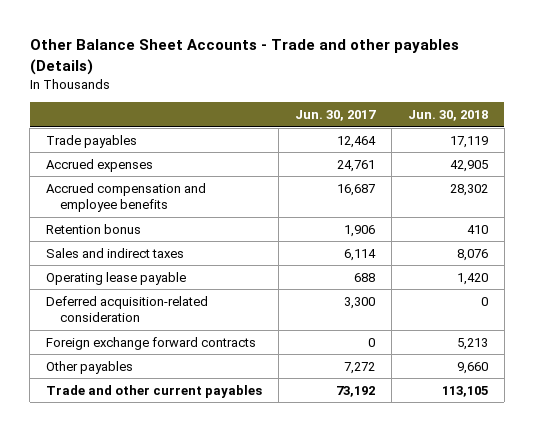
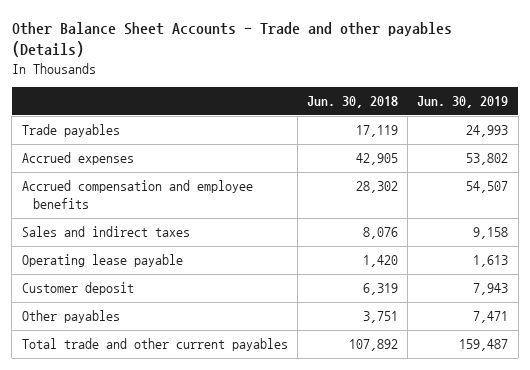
- | Jun. 30, 2017 | Jun. 30, 2018
+ | Jun. 30, 2018 | Jun. 30, 2019
- Retention bonus | 1,906 | 410
- Deferred acquisition-related consideration | 3,300 | 0
- Foreign exchange forward contracts | 0 | 5,213
- Other payables | 7,272 | 9,660
- Trade and other current payables | 73,192 | 113,105
+ Customer deposit | 6,319 | 7,943
+ Other payables | 3,751 | 7,471
+ Total trade and other current payables | 107,892 | 159,487

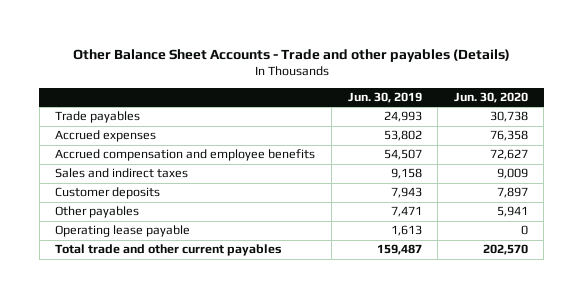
- | Jun. 30, 2018 | Jun. 30, 2019
+ | Jun. 30, 2019 | Jun. 30, 2020
- Customer deposit | 6,319 | 7,943
+ Customer deposits | 7,943 | 7,897
moved down: Operating lease payable | 1,613 | 0

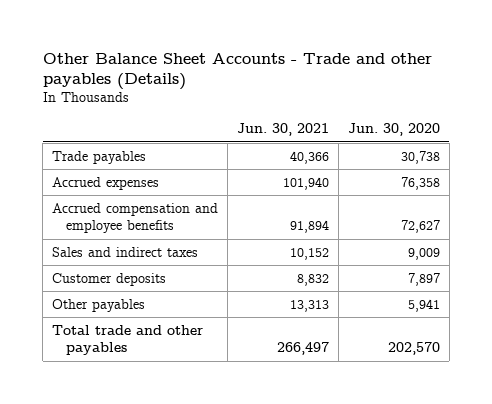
- | Jun. 30, 2019 | Jun. 30, 2020
+ | Jun. 30, 2021 | Jun. 30, 2020
- Operating lease payable | 1,613 | 0
- Total trade and other current payables | 159,487 | 202,570
+ Total trade and other payables | 266,497 | 202,570

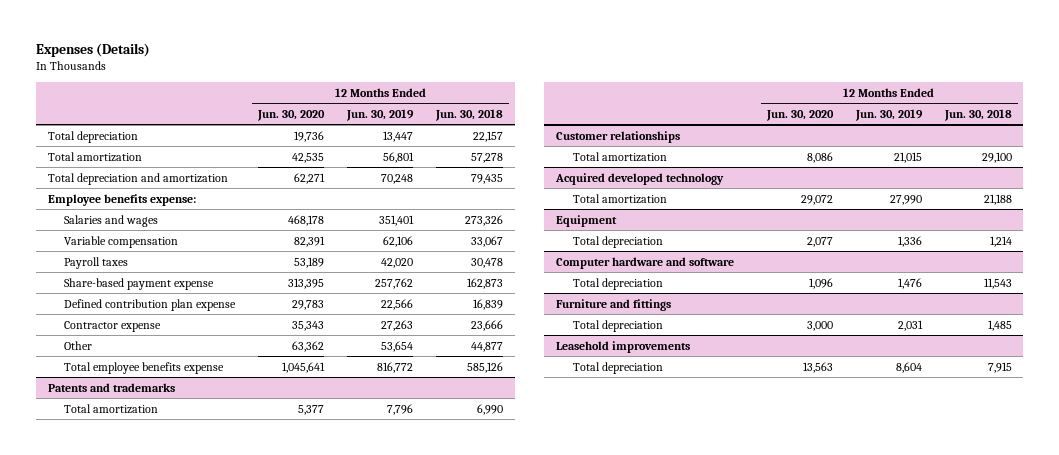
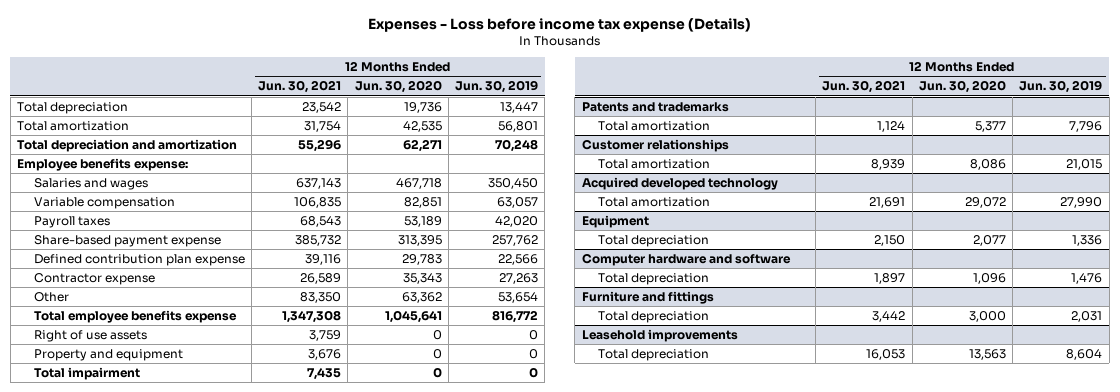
- Expenses (Details)
+ Expenses - Loss before income tax expense (Details)
- | 12 Months Ended Jun. 30, 2020 | 12 Months Ended Jun. 30, 2019 | 12 Months Ended Jun. 30, 2018
+ | 12 Months Ended Jun. 30, 2021 | 12 Months Ended Jun. 30, 2020 | 12 Months Ended Jun. 30, 2019
- Salaries and wages | 468,178 | 351,401 | 273,326
- Variable compensation | 82,391 | 62,106 | 33,067
+ Salaries and wages | 637,143 | 467,718 | 350,450
+ Variable compensation | 106,835 | 82,851 | 63,057
+ Right of use assets | 3,759 | 0 | 0
+ Property and equipment | 3,676 | 0 | 0
+ Total impairment | 7,435 | 0 | 0

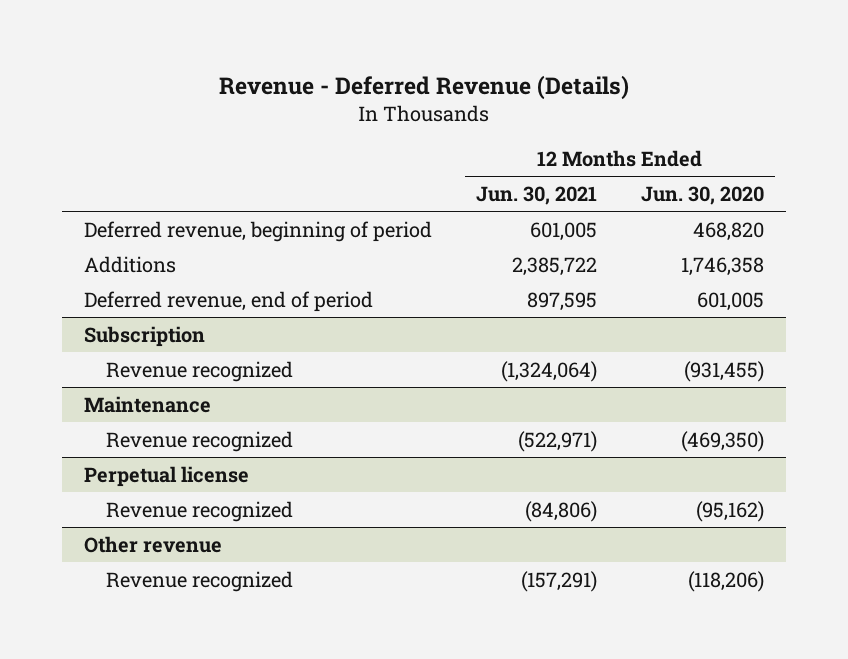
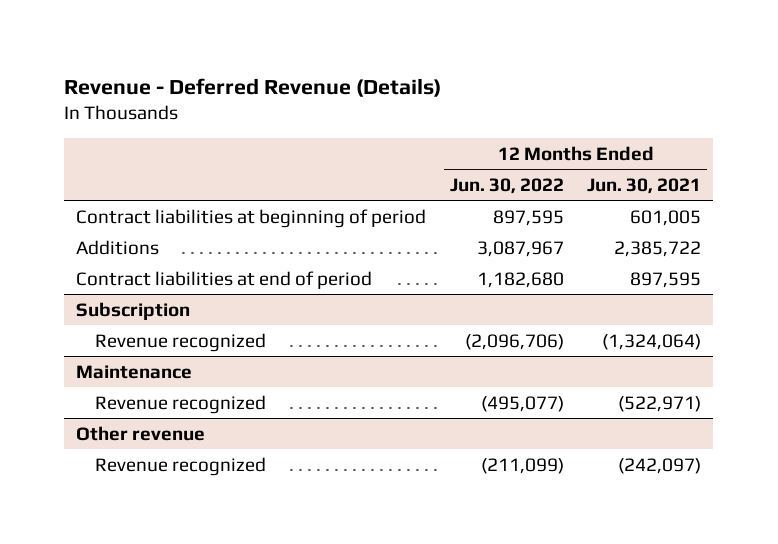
- | 12 Months Ended Jun. 30, 2021 | 12 Months Ended Jun. 30, 2020
+ | 12 Months Ended Jun. 30, 2022 | 12 Months Ended Jun. 30, 2021
- Deferred revenue, beginning of period | 601,005 | 468,820
+ Contract liabilities at beginning of period | 897,595 | 601,005
- Deferred revenue, end of period | 897,595 | 601,005
+ Contract liabilities at end of period | 1,182,680 | 897,595
- Perpetual license
- Revenue recognized | (84,806) | (95,162)
@ Other revenue
- Revenue recognized | (157,291) | (118,206)
+ Revenue recognized | (211,099) | (242,097)

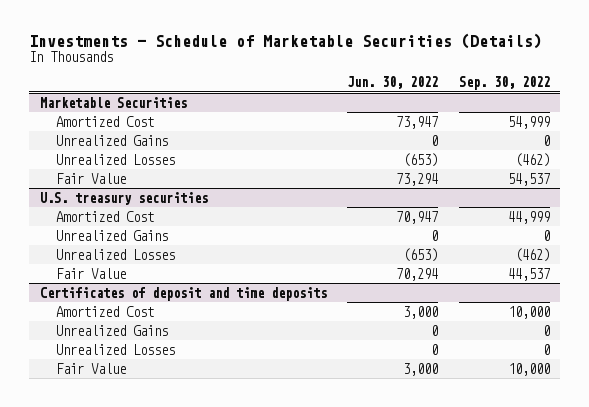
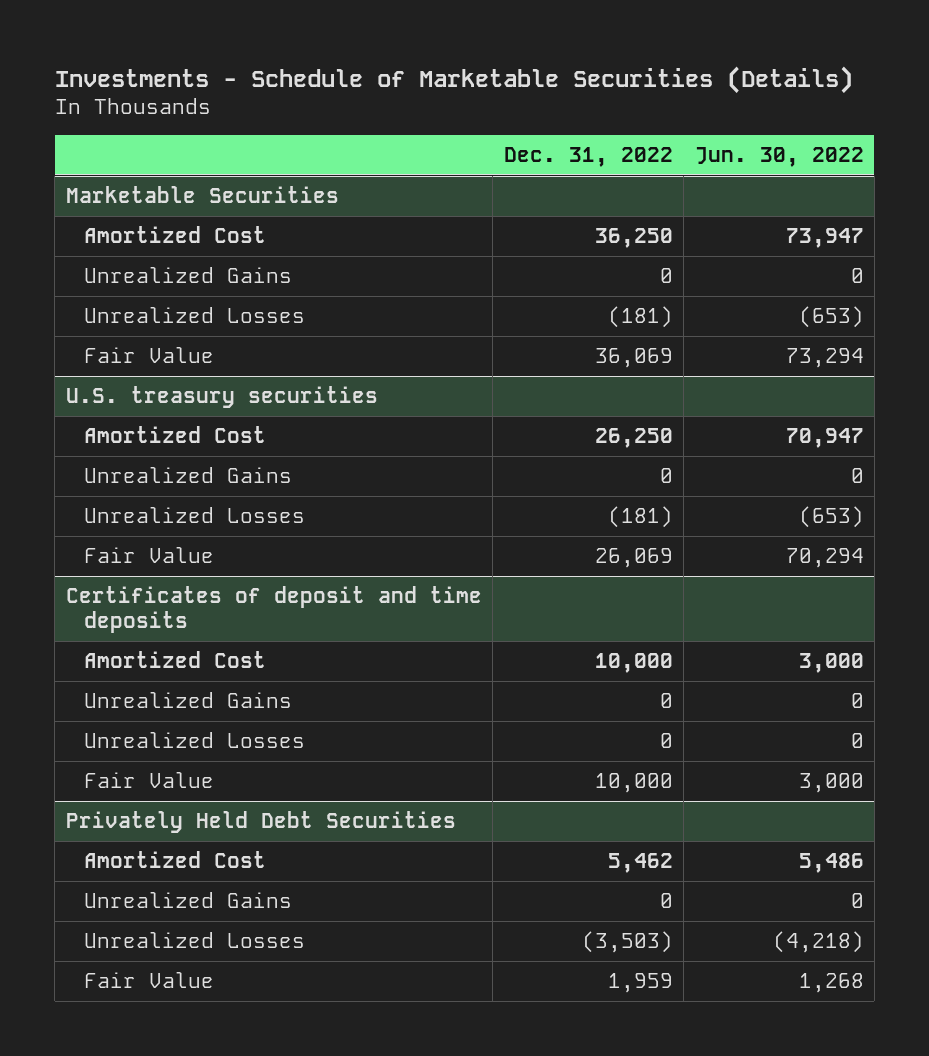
- | Jun. 30, 2022 | Sep. 30, 2022
+ | Dec. 31, 2022 | Jun. 30, 2022
+ Privately Held Debt Securities
+ Amortized Cost | 5,462 | 5,486
+ Unrealized Gains | 0 | 0
+ Unrealized Losses | (3,503) | (4,218)
+ Fair Value | 1,959 | 1,268

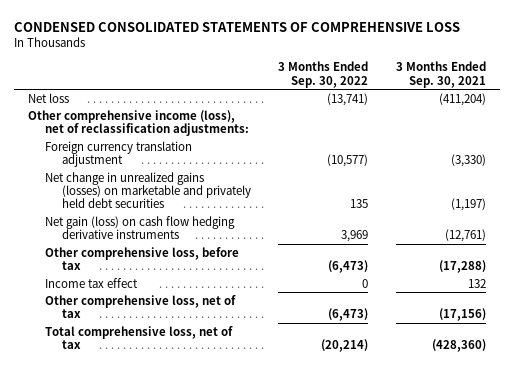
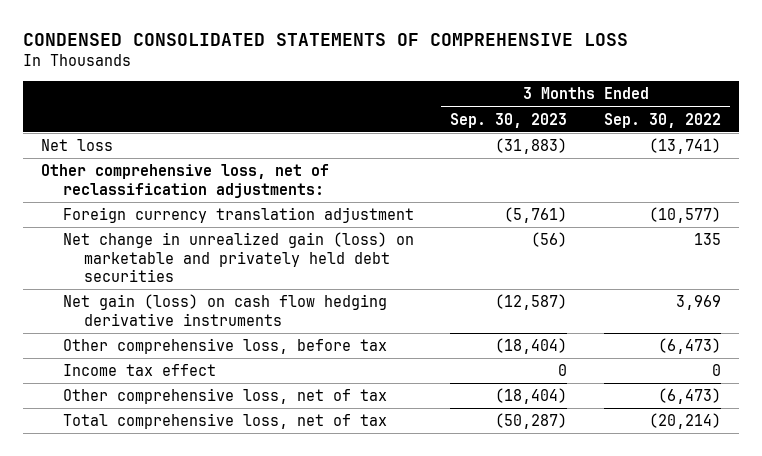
- | 3 Months Ended Sep. 30, 2022 | 3 Months Ended Sep. 30, 2021
+ | 3 Months Ended Sep. 30, 2023 | 3 Months Ended Sep. 30, 2022
- Other comprehensive income (loss), net of reclassification adjustments:
+ Other comprehensive loss, net of reclassification adjustments:
- Net change in unrealized gains (losses) on marketable and privately held debt securities | 135 | (1,197)
+ Net change in unrealized gain (loss) on marketable and privately held debt securities | (56) | 135

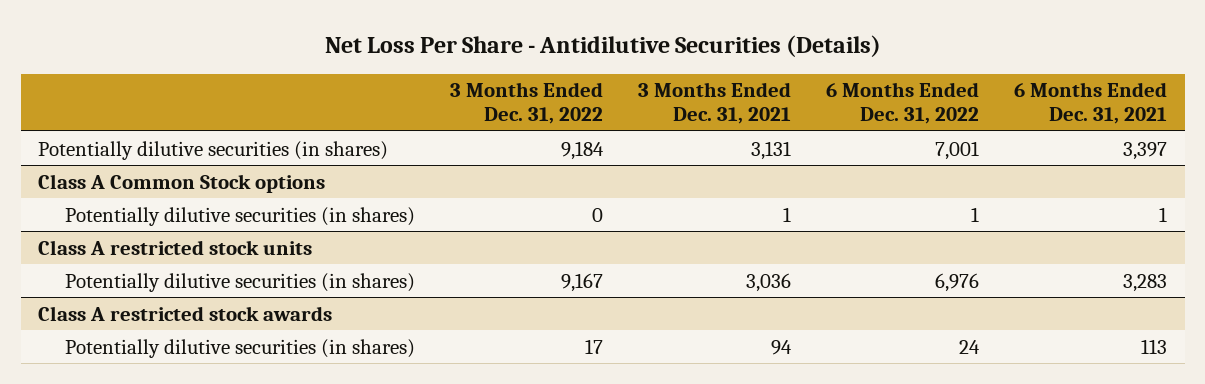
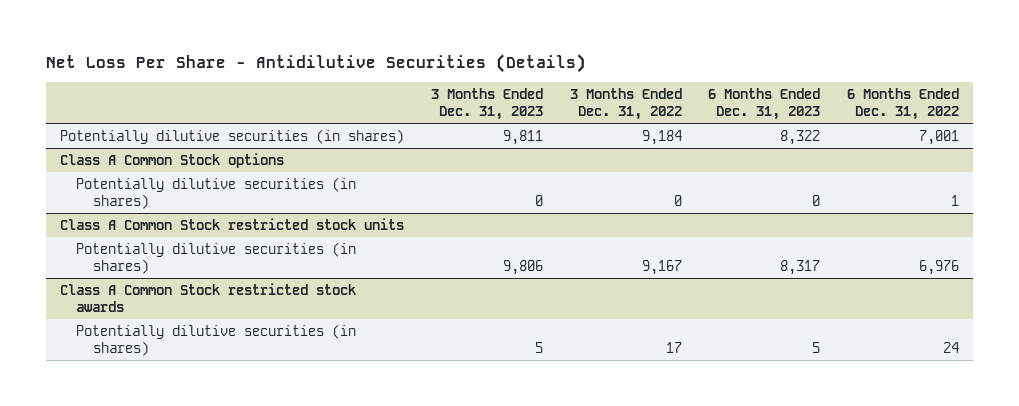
- | 3 Months Ended Dec. 31, 2022 | 3 Months Ended Dec. 31, 2021 | 6 Months Ended Dec. 31, 2022 | 6 Months Ended Dec. 31, 2021
+ | 3 Months Ended Dec. 31, 2023 | 3 Months Ended Dec. 31, 2022 | 6 Months Ended Dec. 31, 2023 | 6 Months Ended Dec. 31, 2022
- Class A restricted stock units
+ Class A Common Stock restricted stock units
- Class A restricted stock awards
+ Class A Common Stock restricted stock awards

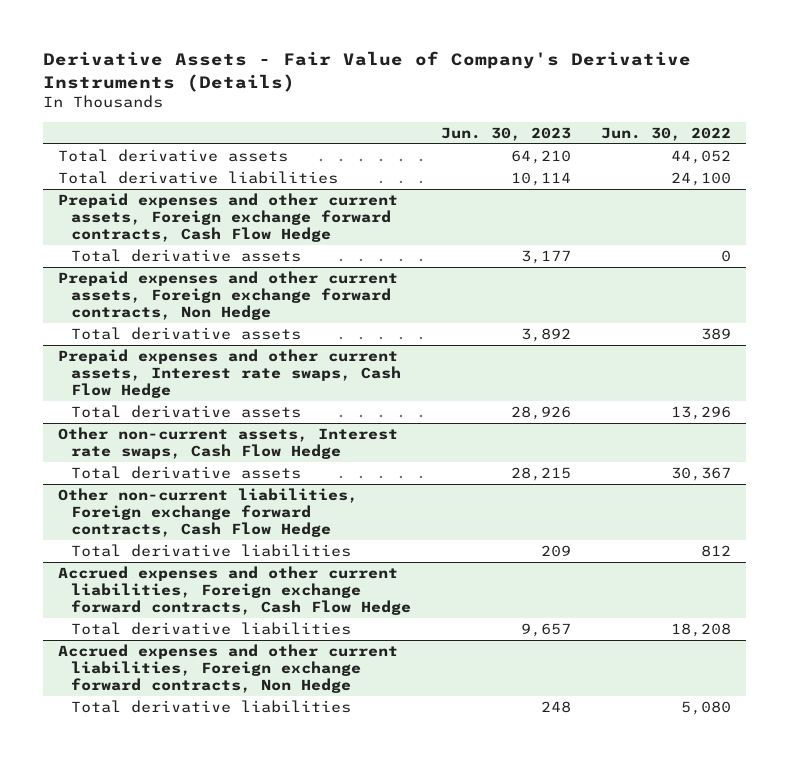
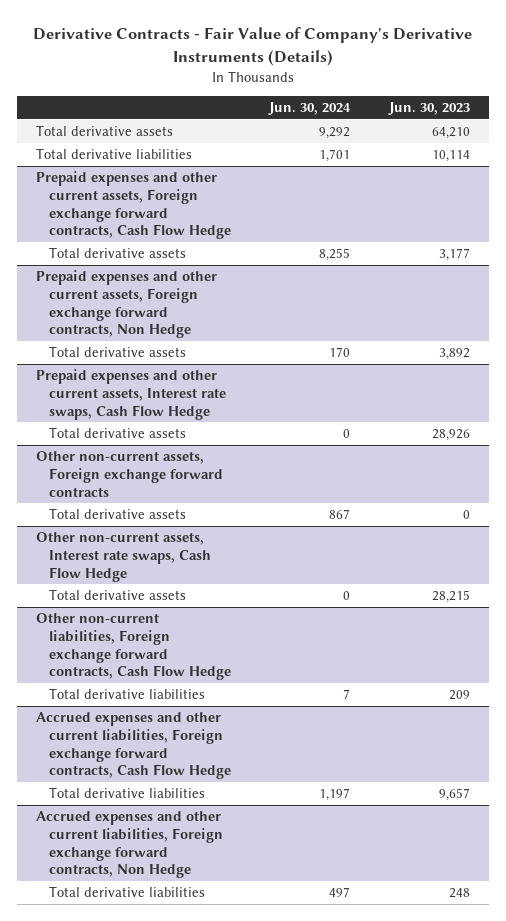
- Derivative Assets - Fair Value of Company's Derivative Instruments (Details)
+ Derivative Contracts - Fair Value of Company's Derivative Instruments (Details)
- | Jun. 30, 2023 | Jun. 30, 2022
+ | Jun. 30, 2024 | Jun. 30, 2023
+ Other non-current assets, Foreign exchange forward contracts
+ Total derivative assets | 867 | 0

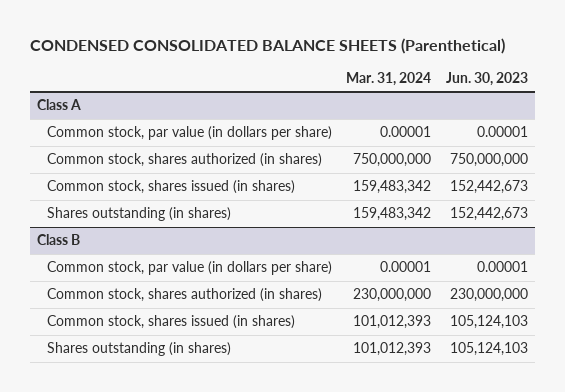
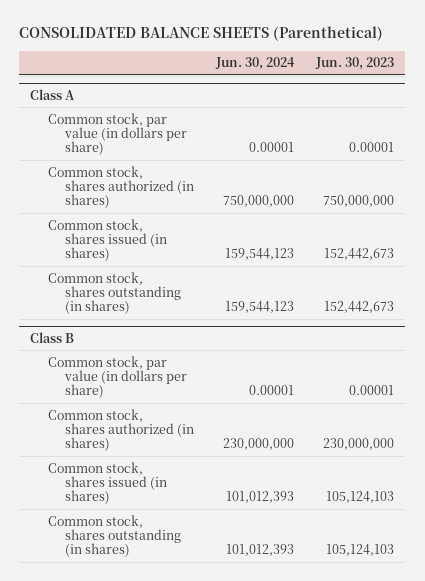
- CONDENSED CONSOLIDATED BALANCE SHEETS (Parenthetical)
+ CONSOLIDATED BALANCE SHEETS (Parenthetical)
- | Mar. 31, 2024 | Jun. 30, 2023
+ | Jun. 30, 2024 | Jun. 30, 2023
@ Class A
- Shares outstanding (in shares) | 159,483,342 | 152,442,673
+ Common stock, shares outstanding (in shares) | 159,544,123 | 152,442,673
@ Class B
- Shares outstanding (in shares) | 101,012,393 | 105,124,103
+ Common stock, shares outstanding (in shares) | 101,012,393 | 105,124,103

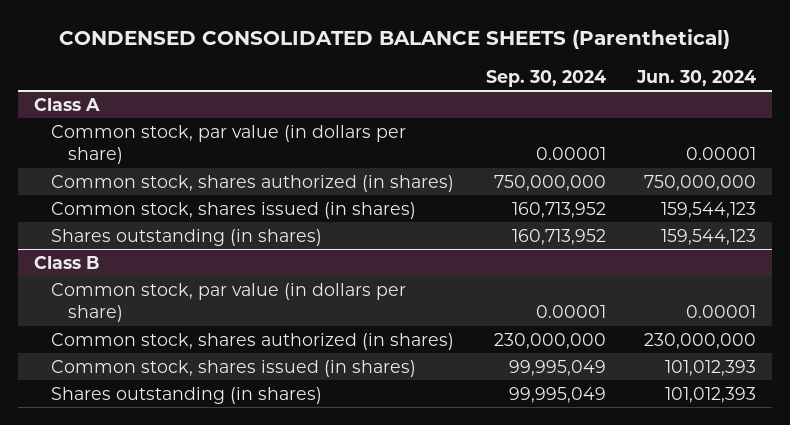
- CONSOLIDATED BALANCE SHEETS (Parenthetical)
+ CONDENSED CONSOLIDATED BALANCE SHEETS (Parenthetical)
- | Jun. 30, 2024 | Jun. 30, 2023
+ | Sep. 30, 2024 | Jun. 30, 2024
@ Class A
- Common stock, shares outstanding (in shares) | 159,544,123 | 152,442,673
+ Shares outstanding (in shares) | 160,713,952 | 159,544,123
@ Class B
- Common stock, shares outstanding (in shares) | 101,012,393 | 105,124,103
+ Shares outstanding (in shares) | 99,995,049 | 101,012,393

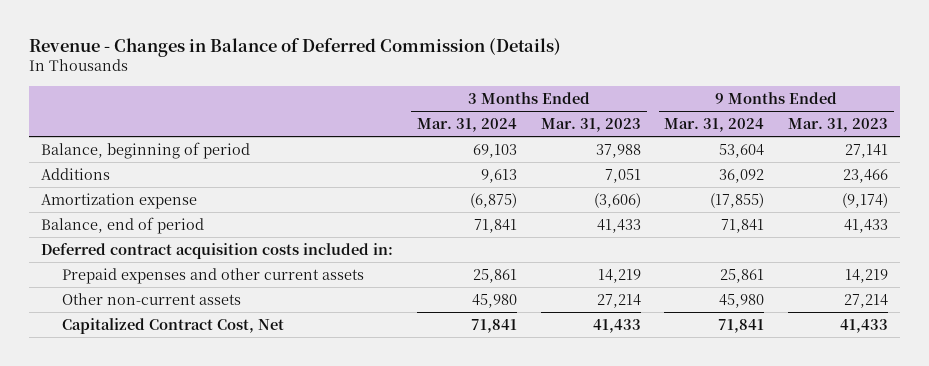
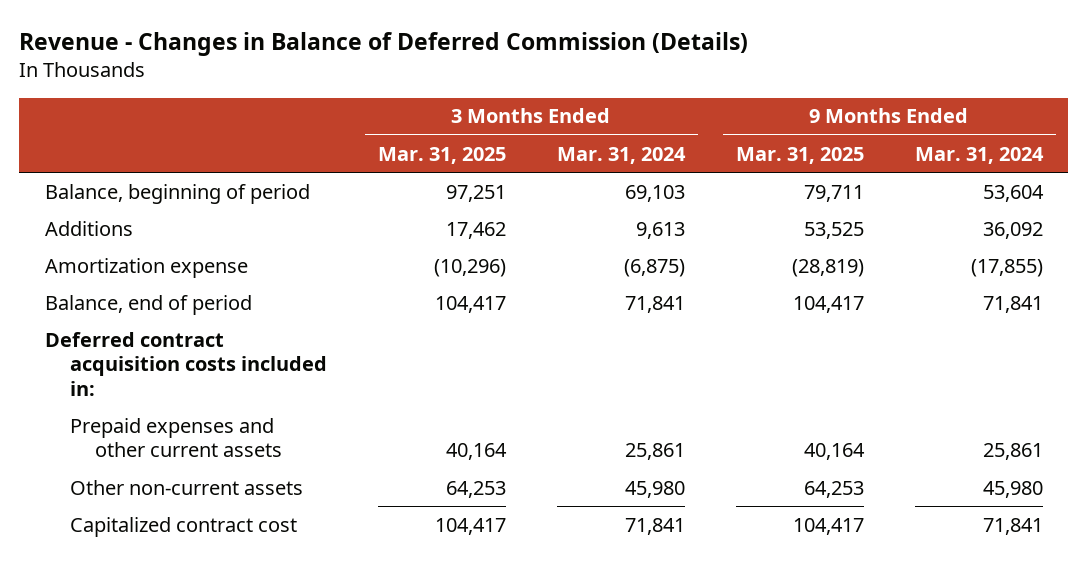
- | 3 Months Ended Mar. 31, 2024 | 3 Months Ended Mar. 31, 2023 | 9 Months Ended Mar. 31, 2024 | 9 Months Ended Mar. 31, 2023
+ | 3 Months Ended Mar. 31, 2025 | 3 Months Ended Mar. 31, 2024 | 9 Months Ended Mar. 31, 2025 | 9 Months Ended Mar. 31, 2024
- Capitalized Contract Cost, Net | 71,841 | 41,433 | 71,841 | 41,433
+ Capitalized contract cost | 104,417 | 71,841 | 104,417 | 71,841

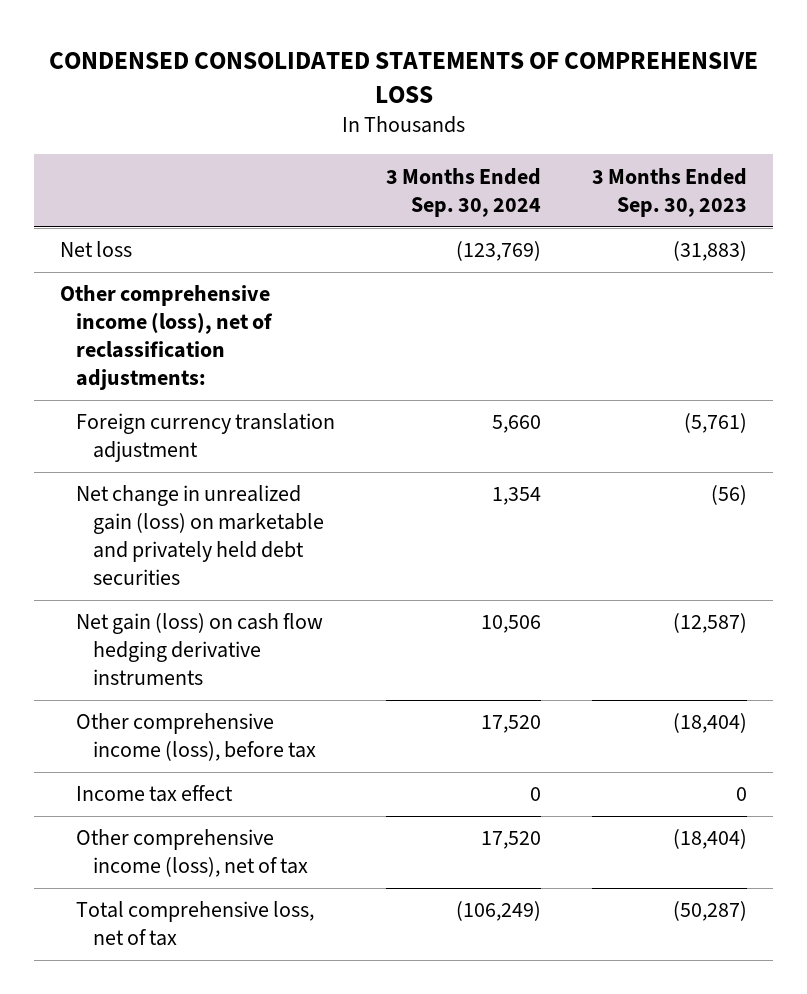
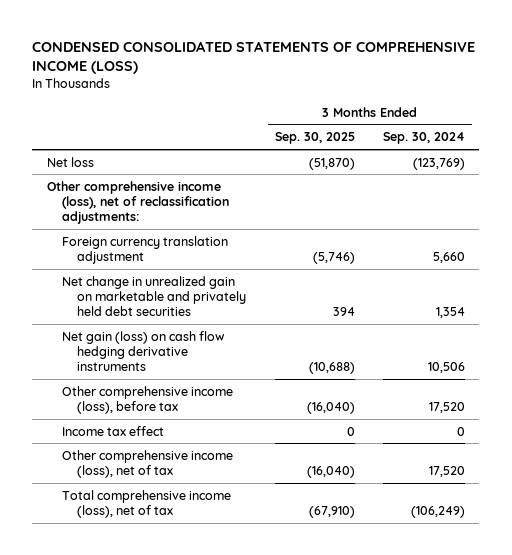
- CONDENSED CONSOLIDATED STATEMENTS OF COMPREHENSIVE LOSS
+ CONDENSED CONSOLIDATED STATEMENTS OF COMPREHENSIVE INCOME (LOSS)
- | 3 Months Ended Sep. 30, 2024 | 3 Months Ended Sep. 30, 2023
+ | 3 Months Ended Sep. 30, 2025 | 3 Months Ended Sep. 30, 2024
- Net change in unrealized gain (loss) on marketable and privately held debt securities | 1,354 | (56)
+ Net change in unrealized gain on marketable and privately held debt securities | 394 | 1,354
- Total comprehensive loss, net of tax | (106,249) | (50,287)
+ Total comprehensive income (loss), net of tax | (67,910) | (106,249)

